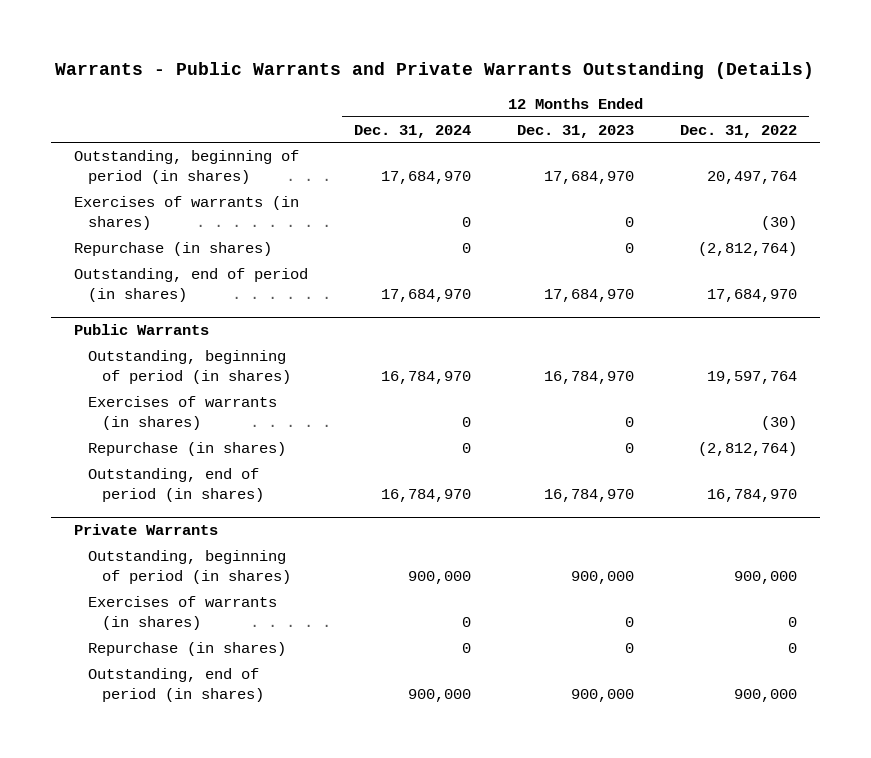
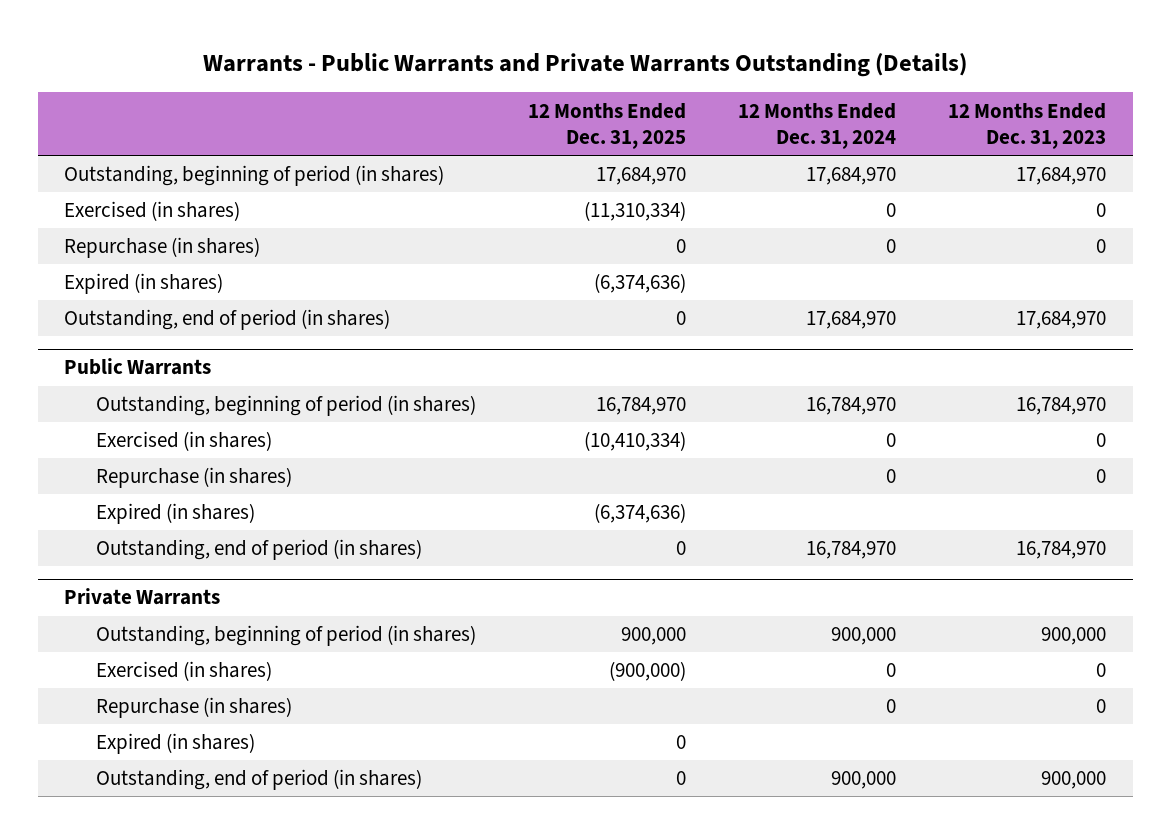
- | 12 Months Ended Dec. 31, 2024 | 12 Months Ended Dec. 31, 2023 | 12 Months Ended Dec. 31, 2022
+ | 12 Months Ended Dec. 31, 2025 | 12 Months Ended Dec. 31, 2024 | 12 Months Ended Dec. 31, 2023
- Exercises of warrants (in shares) | 0 | 0 | (30)
+ Exercised (in shares) | (11,310,334) | 0 | 0
+ Expired (in shares) | (6,374,636) | |
@ Public Warrants
- Exercises of warrants (in shares) | 0 | 0 | (30)
+ Exercised (in shares) | (10,410,334) | 0 | 0
+ Expired (in shares) | (6,374,636) | |
@ Private Warrants
- Exercises of warrants (in shares) | 0 | 0 | 0
+ Exercised (in shares) | (900,000) | 0 | 0
+ Expired (in shares) | 0 | |

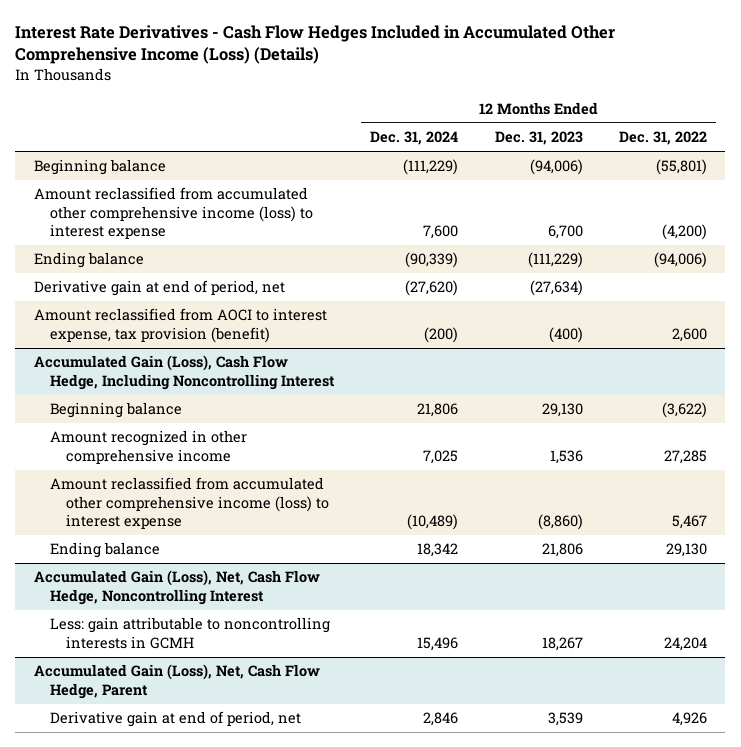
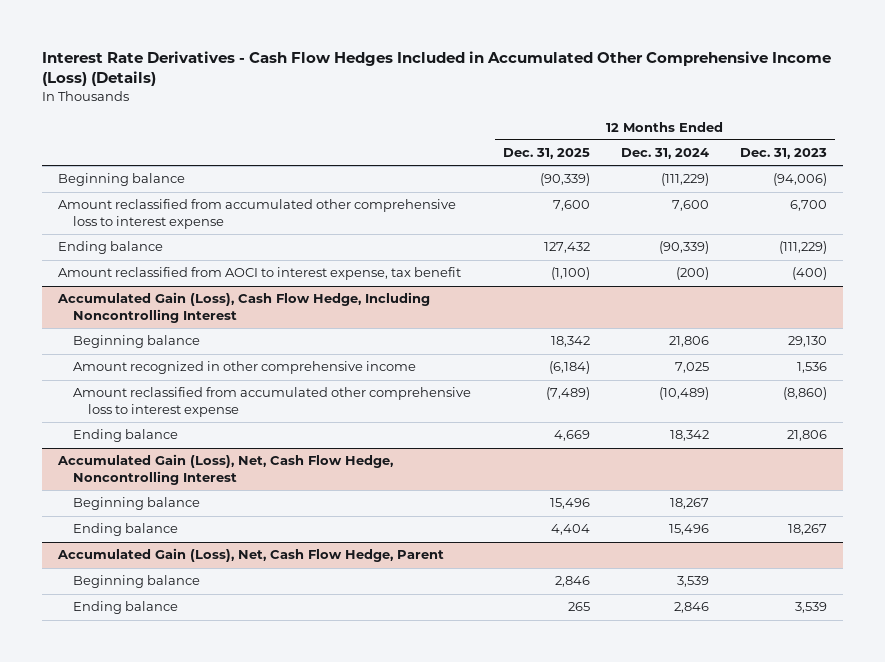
- | 12 Months Ended Dec. 31, 2024 | 12 Months Ended Dec. 31, 2023 | 12 Months Ended Dec. 31, 2022
+ | 12 Months Ended Dec. 31, 2025 | 12 Months Ended Dec. 31, 2024 | 12 Months Ended Dec. 31, 2023
- Amount reclassified from accumulated other comprehensive income (loss) to interest expense | 7,600 | 6,700 | (4,200)
+ Amount reclassified from accumulated other comprehensive loss to interest expense | 7,600 | 7,600 | 6,700
- Derivative gain at end of period, net | (27,620) | (27,634) |
- Amount reclassified from AOCI to interest expense, tax provision (benefit) | (200) | (400) | 2,600
+ Amount reclassified from AOCI to interest expense, tax benefit | (1,100) | (200) | (400)
@ Accumulated Gain (Loss), Cash Flow Hedge, Including Noncontrolling Interest
- Amount reclassified from accumulated other comprehensive income (loss) to interest expense | (10,489) | (8,860) | 5,467
+ Amount reclassified from accumulated other comprehensive loss to interest expense | (7,489) | (10,489) | (8,860)
@ Accumulated Gain (Loss), Net, Cash Flow Hedge, Noncontrolling Interest
- Less: gain attributable to noncontrolling interests in GCMH | 15,496 | 18,267 | 24,204
+ Beginning balance | 15,496 | 18,267 |
+ Ending balance | 4,404 | 15,496 | 18,267
@ Accumulated Gain (Loss), Net, Cash Flow Hedge, Parent
- Derivative gain at end of period, net | 2,846 | 3,539 | 4,926
+ Beginning balance | 2,846 | 3,539 |
+ Ending balance | 265 | 2,846 | 3,539

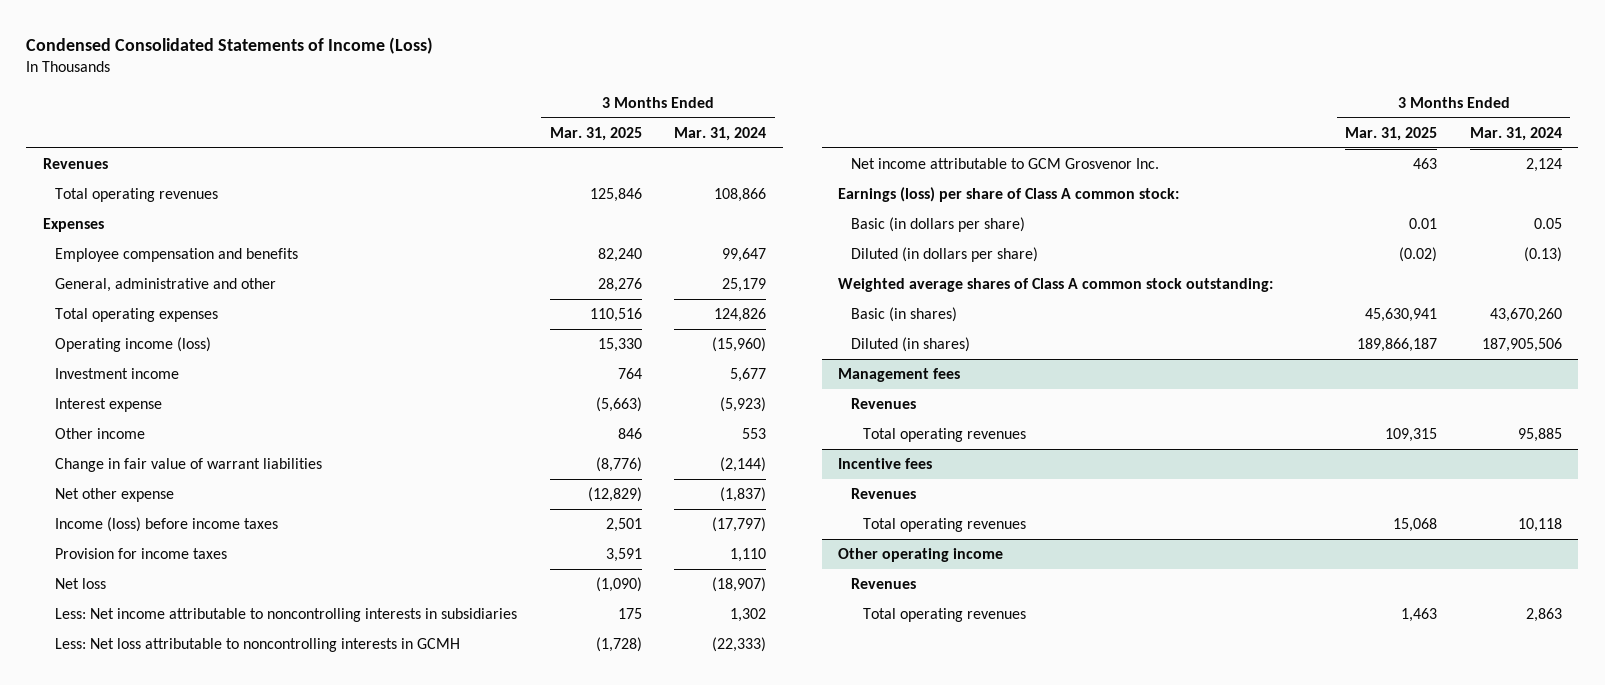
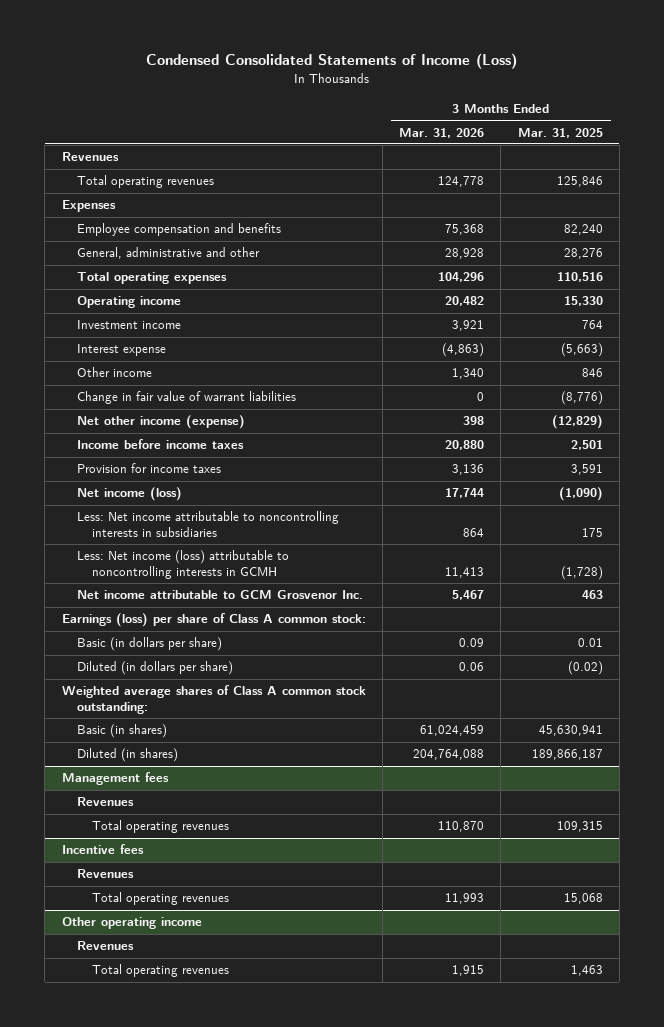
- | 3 Months Ended Mar. 31, 2025 | 3 Months Ended Mar. 31, 2024
+ | 3 Months Ended Mar. 31, 2026 | 3 Months Ended Mar. 31, 2025
- Operating income (loss) | 15,330 | (15,960)
+ Operating income | 20,482 | 15,330
- Net other expense | (12,829) | (1,837)
- Income (loss) before income taxes | 2,501 | (17,797)
+ Net other income (expense) | 398 | (12,829)
+ Income before income taxes | 20,880 | 2,501
- Net loss | (1,090) | (18,907)
+ Net income (loss) | 17,744 | (1,090)
- Less: Net loss attributable to noncontrolling interests in GCMH | (1,728) | (22,333)
+ Less: Net income (loss) attributable to noncontrolling interests in GCMH | 11,413 | (1,728)

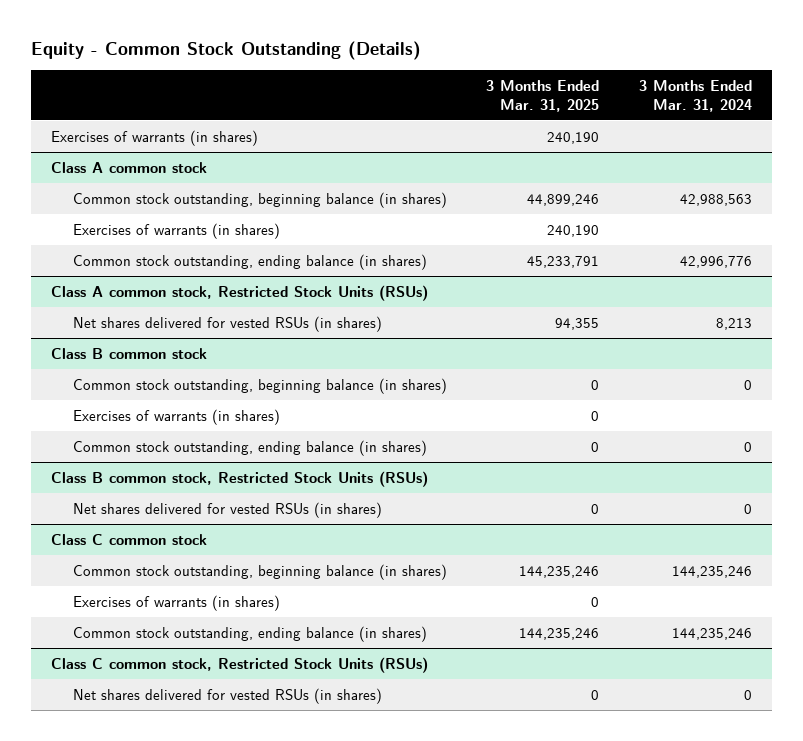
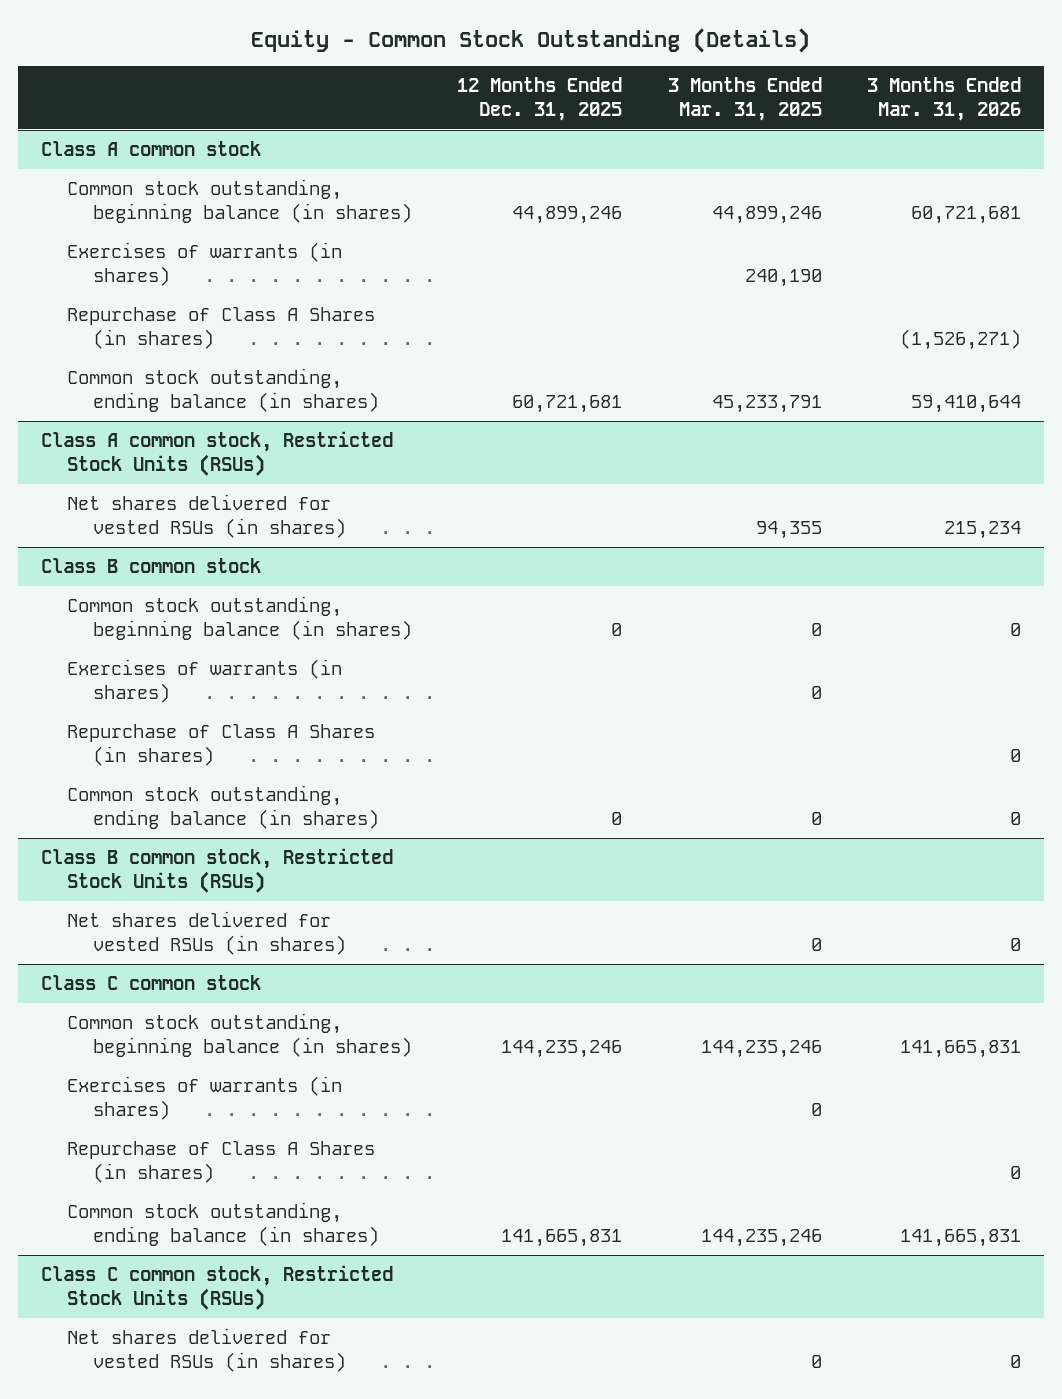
- | 3 Months Ended Mar. 31, 2025 | 3 Months Ended Mar. 31, 2024
+ | 12 Months Ended Dec. 31, 2025 | 3 Months Ended Mar. 31, 2025 | 3 Months Ended Mar. 31, 2026
- Exercises of warrants (in shares) | 240,190 |
@ Class A common stock
+ Repurchase of Class A Shares (in shares) | | | (1,526,271)
@ Class B common stock
+ Repurchase of Class A Shares (in shares) | | | 0
@ Class C common stock
+ Repurchase of Class A Shares (in shares) | | | 0

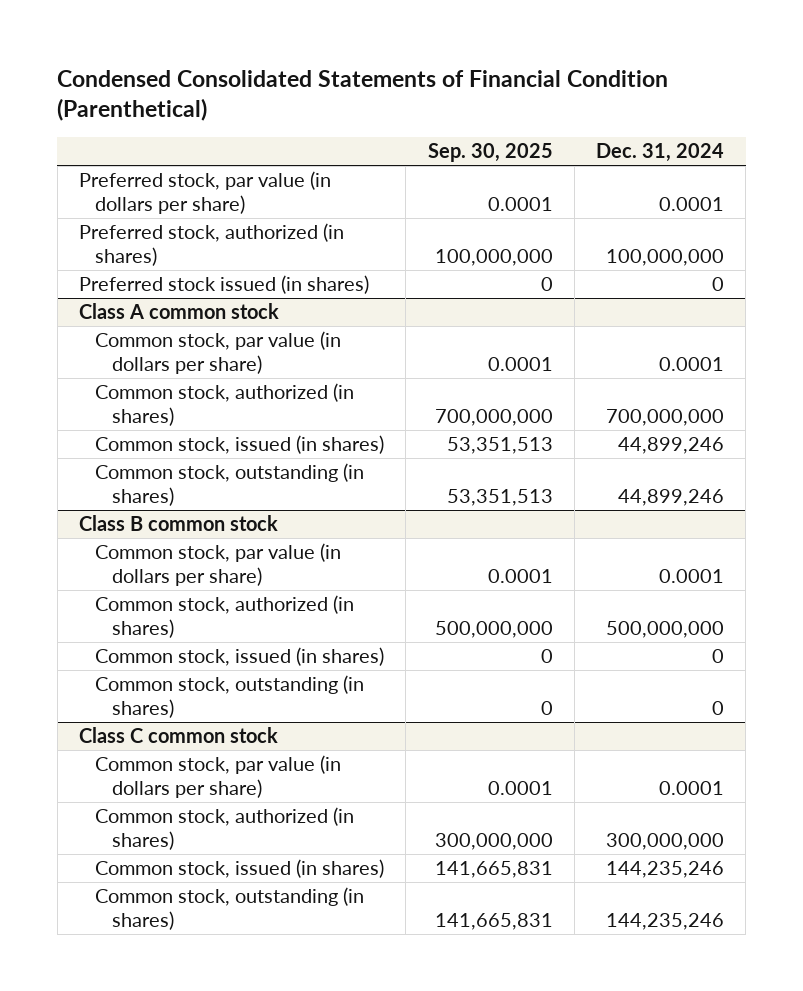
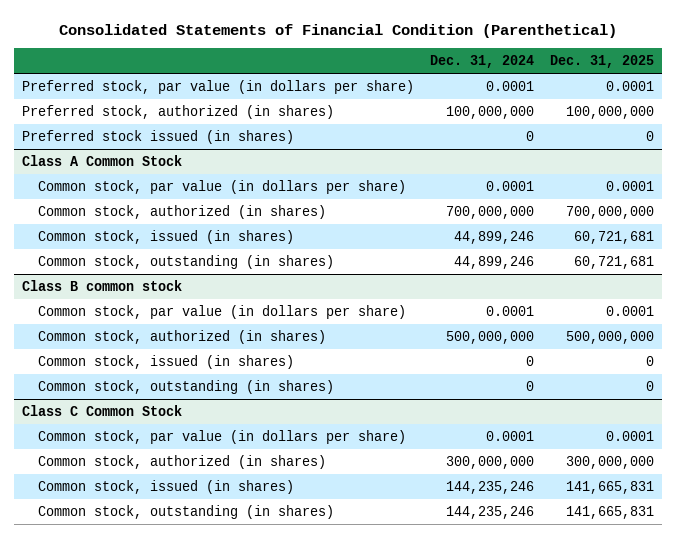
- Condensed Consolidated Statements of Financial Condition (Parenthetical)
+ Consolidated Statements of Financial Condition (Parenthetical)
- | Sep. 30, 2025 | Dec. 31, 2024
+ | Dec. 31, 2024 | Dec. 31, 2025
- Class A common stock
+ Class A Common Stock
- Class C common stock
+ Class C Common Stock

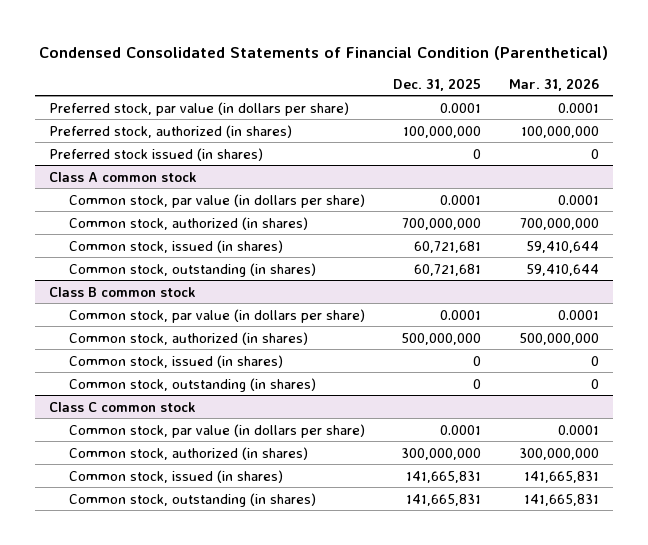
- Consolidated Statements of Financial Condition (Parenthetical)
+ Condensed Consolidated Statements of Financial Condition (Parenthetical)
- | Dec. 31, 2024 | Dec. 31, 2025
+ | Dec. 31, 2025 | Mar. 31, 2026
- Class A Common Stock
+ Class A common stock
- Class C Common Stock
+ Class C common stock

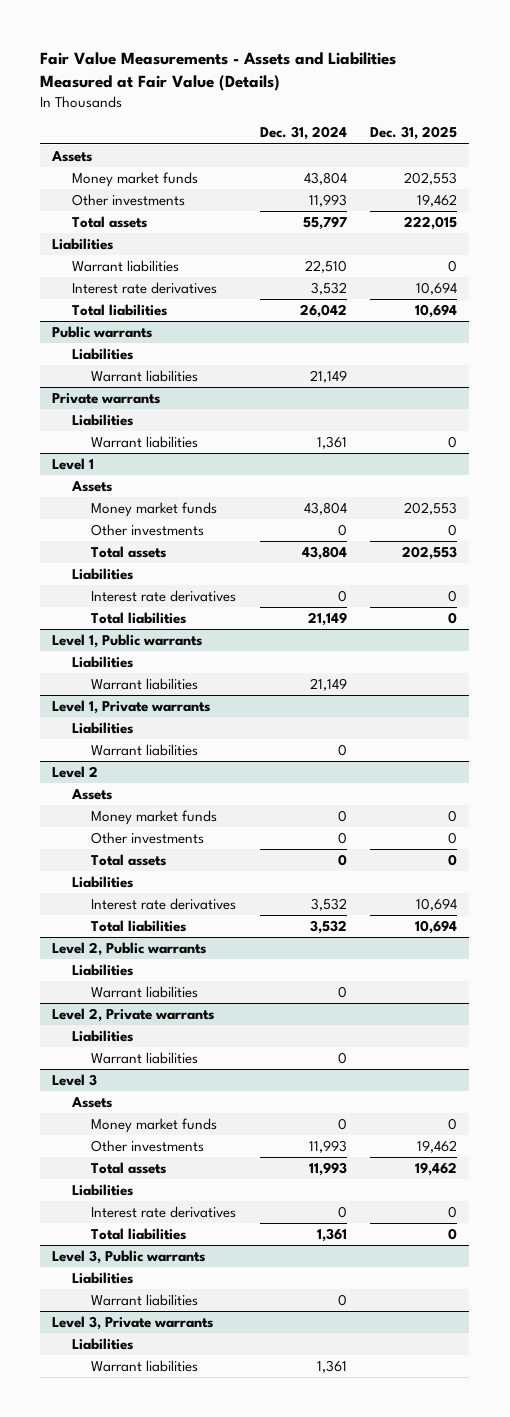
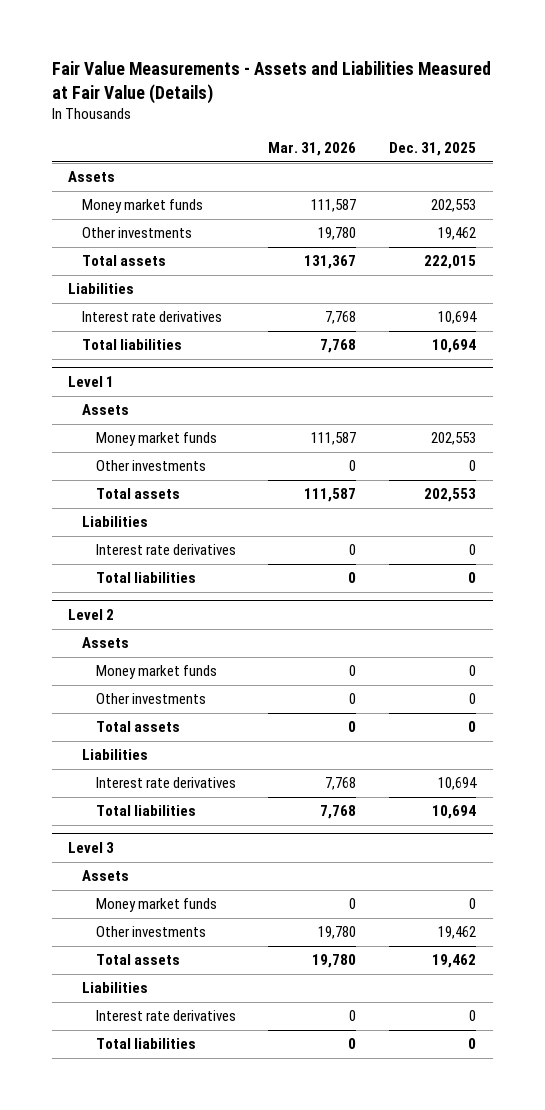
- | Dec. 31, 2024 | Dec. 31, 2025
+ | Mar. 31, 2026 | Dec. 31, 2025
- Warrant liabilities | 22,510 | 0
- Public warrants
- Liabilities
- Warrant liabilities | 21,149 |
- Private warrants
- Liabilities
- Warrant liabilities | 1,361 | 0
- Level 1, Public warrants
- Liabilities
- Warrant liabilities | 21,149 |
- Level 1, Private warrants
- Liabilities
- Warrant liabilities | 0 |
- Level 2, Public warrants
- Liabilities
- Warrant liabilities | 0 |
- Level 2, Private warrants
- Liabilities
- Warrant liabilities | 0 |
- Level 3, Public warrants
- Liabilities
- Warrant liabilities | 0 |
- Level 3, Private warrants
- Liabilities
- Warrant liabilities | 1,361 |

